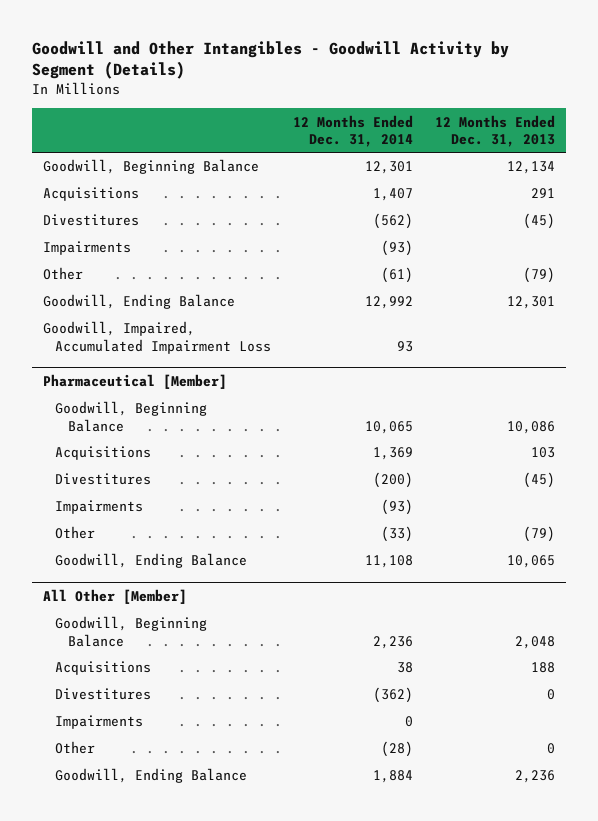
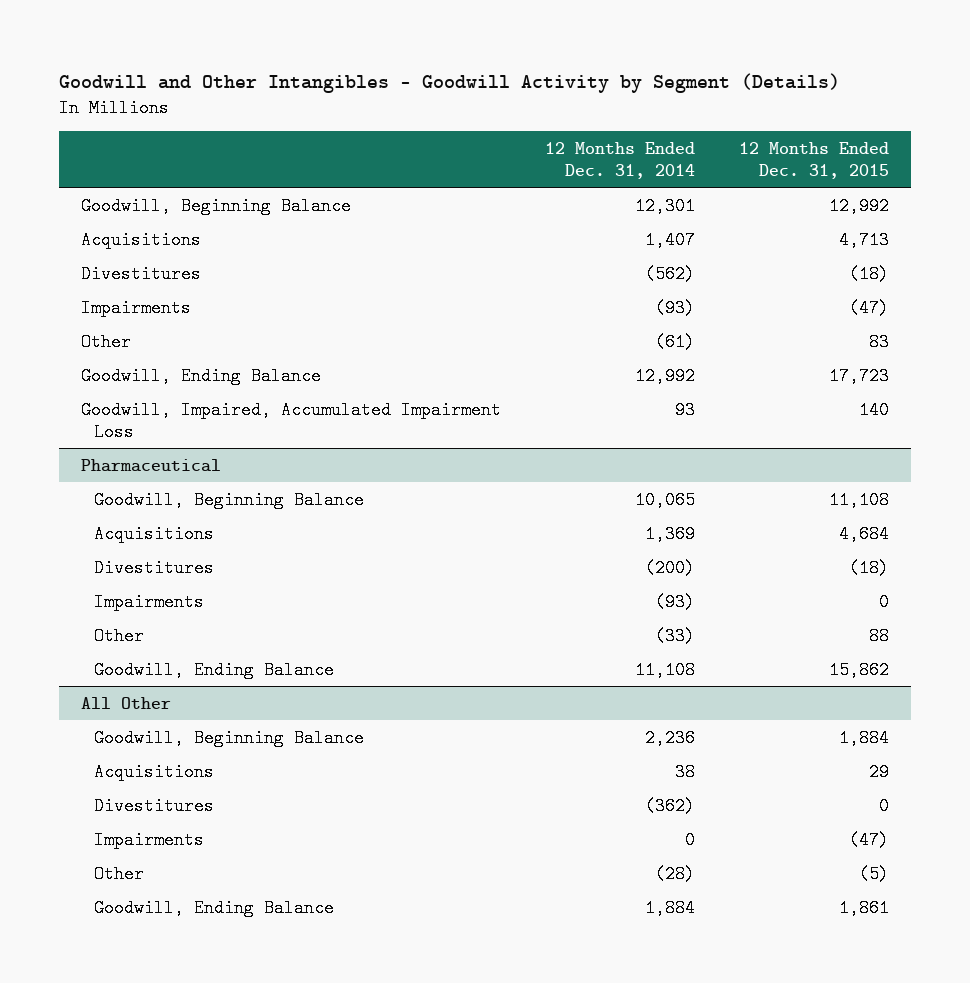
- | 12 Months Ended Dec. 31, 2014 | 12 Months Ended Dec. 31, 2013
+ | 12 Months Ended Dec. 31, 2014 | 12 Months Ended Dec. 31, 2015
- Pharmaceutical [Member]
+ Pharmaceutical
- All Other [Member]
+ All Other

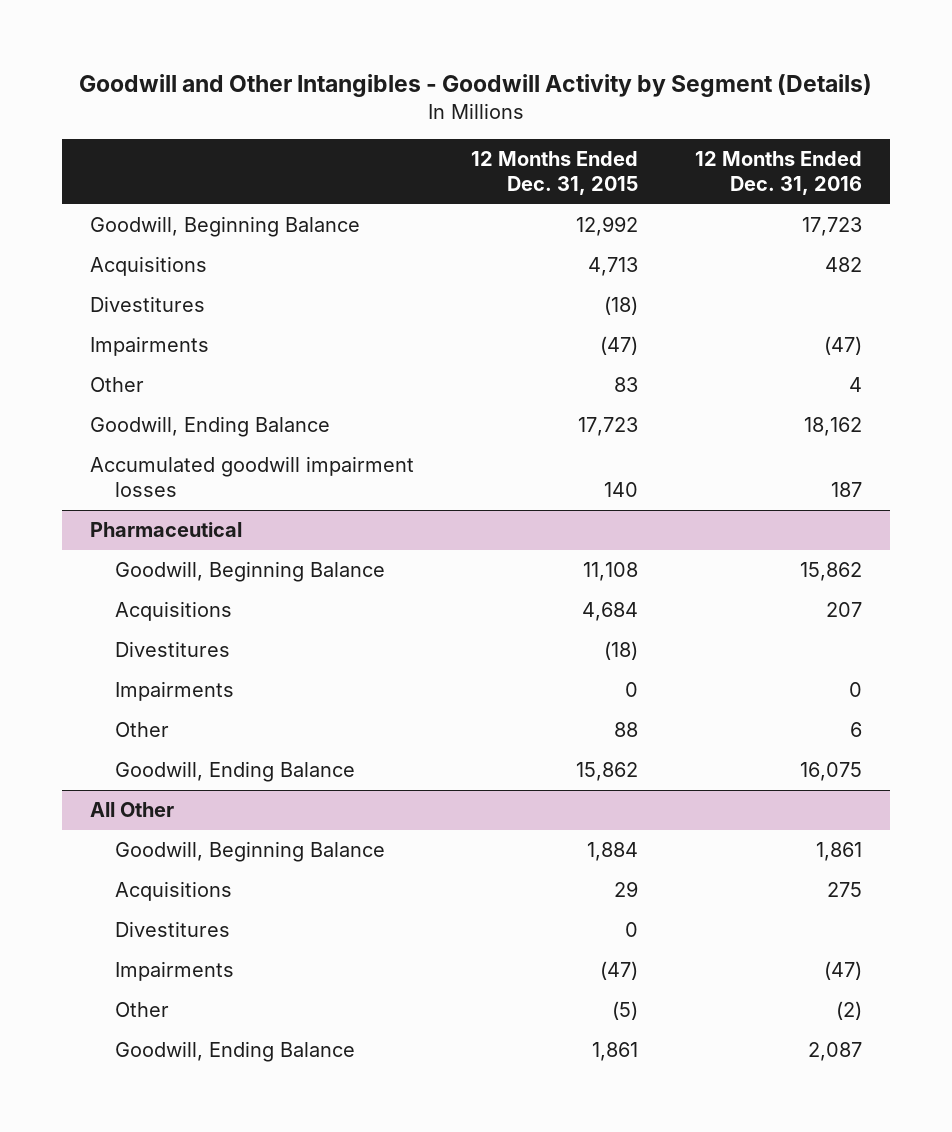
- | 12 Months Ended Dec. 31, 2014 | 12 Months Ended Dec. 31, 2015
+ | 12 Months Ended Dec. 31, 2015 | 12 Months Ended Dec. 31, 2016
- Goodwill, Impaired, Accumulated Impairment Loss | 93 | 140
+ Accumulated goodwill impairment losses | 140 | 187

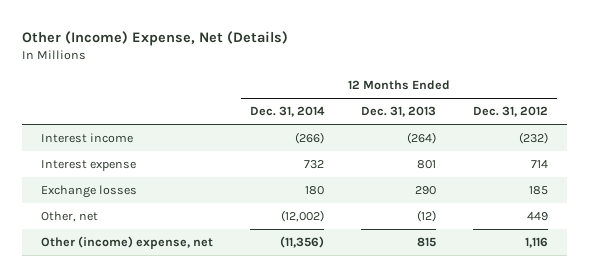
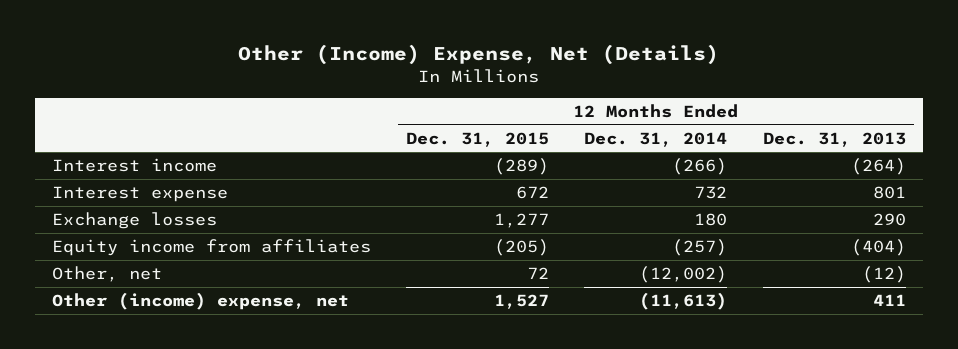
- | 12 Months Ended Dec. 31, 2014 | 12 Months Ended Dec. 31, 2013 | 12 Months Ended Dec. 31, 2012
+ | 12 Months Ended Dec. 31, 2015 | 12 Months Ended Dec. 31, 2014 | 12 Months Ended Dec. 31, 2013
+ Equity income from affiliates | (205) | (257) | (404)
- Other (income) expense, net | (11,356) | 815 | 1,116
+ Other (income) expense, net | 1,527 | (11,613) | 411

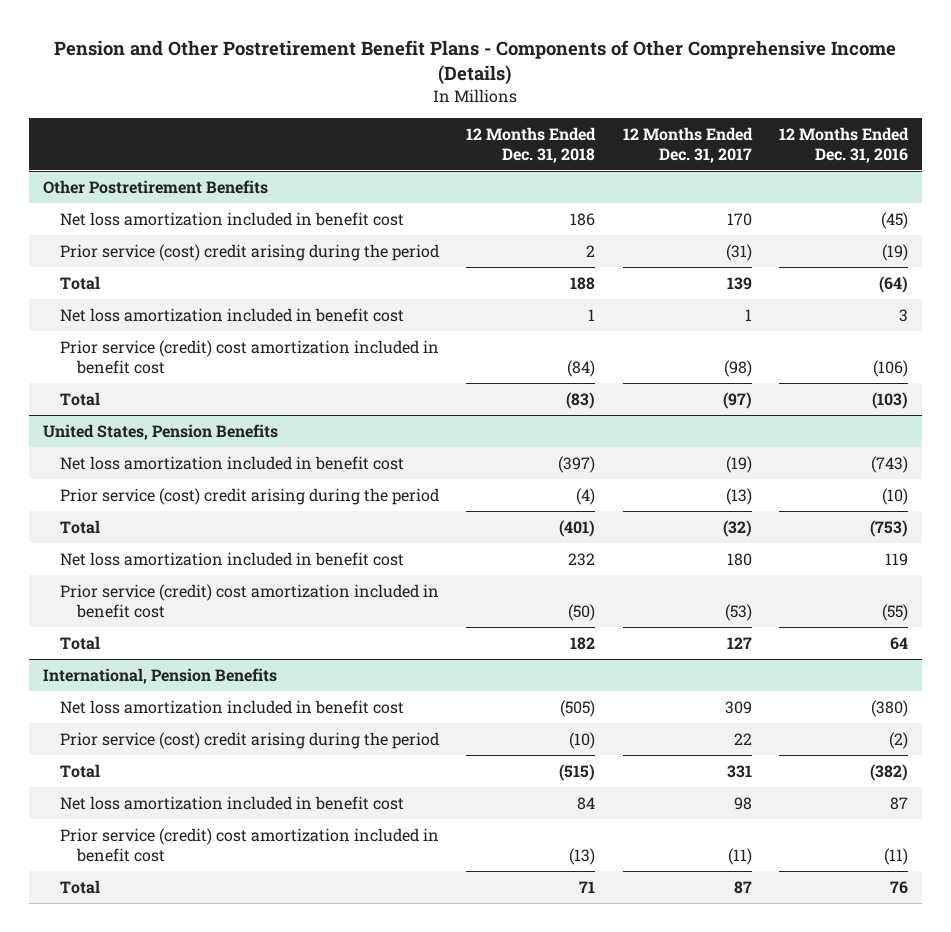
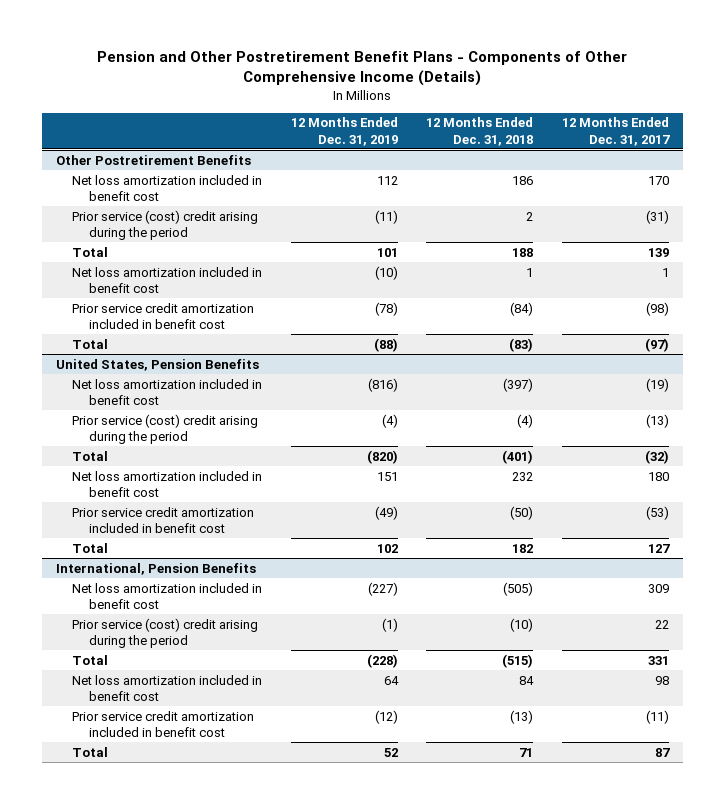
- | 12 Months Ended Dec. 31, 2018 | 12 Months Ended Dec. 31, 2017 | 12 Months Ended Dec. 31, 2016
+ | 12 Months Ended Dec. 31, 2019 | 12 Months Ended Dec. 31, 2018 | 12 Months Ended Dec. 31, 2017
@ Other Postretirement Benefits
- Prior service (credit) cost amortization included in benefit cost | (84) | (98) | (106)
+ Prior service credit amortization included in benefit cost | (78) | (84) | (98)
@ United States, Pension Benefits
- Prior service (credit) cost amortization included in benefit cost | (50) | (53) | (55)
+ Prior service credit amortization included in benefit cost | (49) | (50) | (53)
@ International, Pension Benefits
- Prior service (credit) cost amortization included in benefit cost | (13) | (11) | (11)
+ Prior service credit amortization included in benefit cost | (12) | (13) | (11)

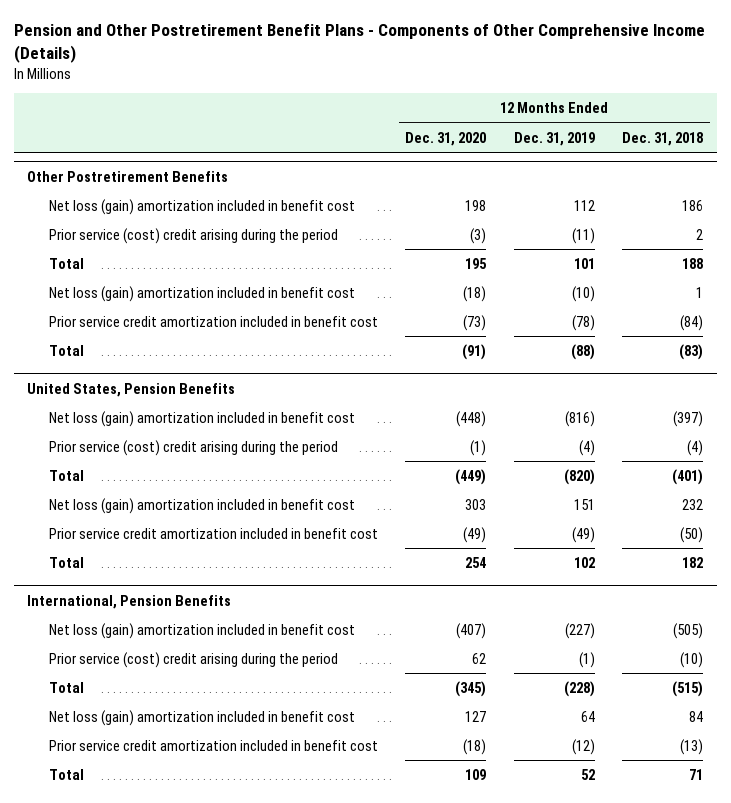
- | 12 Months Ended Dec. 31, 2019 | 12 Months Ended Dec. 31, 2018 | 12 Months Ended Dec. 31, 2017
+ | 12 Months Ended Dec. 31, 2020 | 12 Months Ended Dec. 31, 2019 | 12 Months Ended Dec. 31, 2018
@ Other Postretirement Benefits
- Net loss amortization included in benefit cost | 112 | 186 | 170
+ Net loss (gain) amortization included in benefit cost | 198 | 112 | 186
- Net loss amortization included in benefit cost | (10) | 1 | 1
+ Net loss (gain) amortization included in benefit cost | (18) | (10) | 1
@ United States, Pension Benefits
- Net loss amortization included in benefit cost | (816) | (397) | (19)
+ Net loss (gain) amortization included in benefit cost | (448) | (816) | (397)
- Net loss amortization included in benefit cost | 151 | 232 | 180
+ Net loss (gain) amortization included in benefit cost | 303 | 151 | 232
@ International, Pension Benefits
- Net loss amortization included in benefit cost | (227) | (505) | 309
+ Net loss (gain) amortization included in benefit cost | (407) | (227) | (505)
- Net loss amortization included in benefit cost | 64 | 84 | 98
+ Net loss (gain) amortization included in benefit cost | 127 | 64 | 84

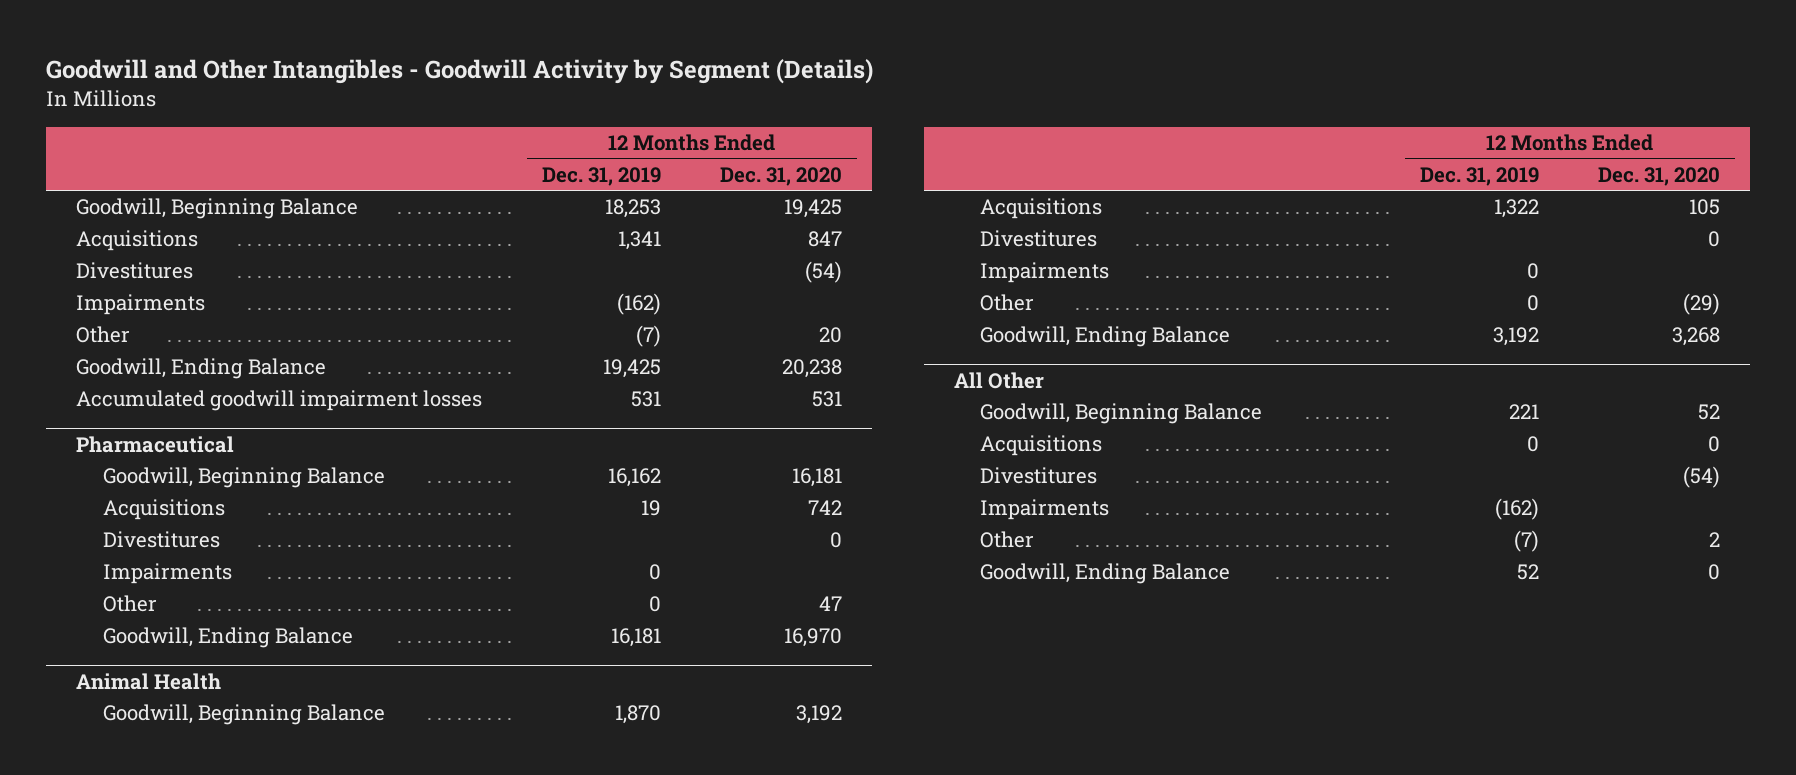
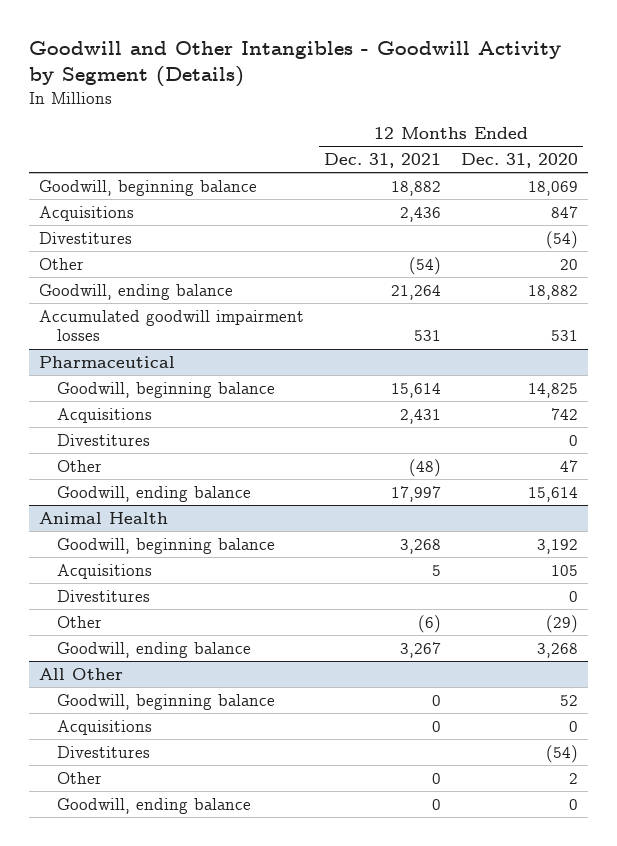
- | 12 Months Ended Dec. 31, 2019 | 12 Months Ended Dec. 31, 2020
+ | 12 Months Ended Dec. 31, 2021 | 12 Months Ended Dec. 31, 2020
- Goodwill, Beginning Balance | 18,253 | 19,425
+ Goodwill, beginning balance | 18,882 | 18,069
- Impairments | (162) |
- Goodwill, Ending Balance | 19,425 | 20,238
+ Goodwill, ending balance | 21,264 | 18,882
@ Pharmaceutical
- Goodwill, Beginning Balance | 16,162 | 16,181
+ Goodwill, beginning balance | 15,614 | 14,825
- Impairments | 0 |
- Goodwill, Ending Balance | 16,181 | 16,970
+ Goodwill, ending balance | 17,997 | 15,614
@ Animal Health
- Goodwill, Beginning Balance | 1,870 | 3,192
+ Goodwill, beginning balance | 3,268 | 3,192
- Impairments | 0 |
- Goodwill, Ending Balance | 3,192 | 3,268
+ Goodwill, ending balance | 3,267 | 3,268
@ All Other
- Goodwill, Beginning Balance | 221 | 52
+ Goodwill, beginning balance | 0 | 52
- Impairments | (162) |
- Goodwill, Ending Balance | 52 | 0
+ Goodwill, ending balance | 0 | 0

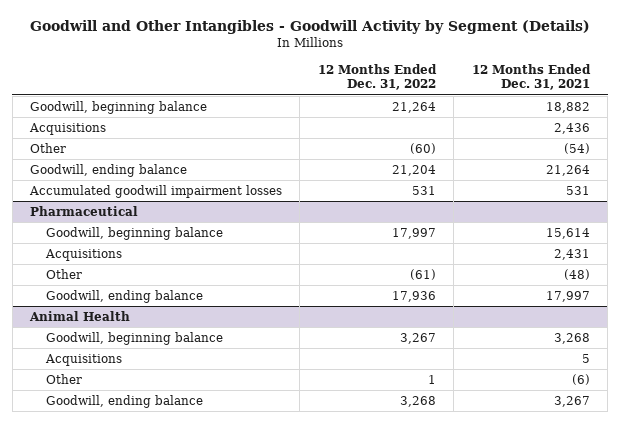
- | 12 Months Ended Dec. 31, 2021 | 12 Months Ended Dec. 31, 2020
+ | 12 Months Ended Dec. 31, 2022 | 12 Months Ended Dec. 31, 2021
- Divestitures | | (54)
@ Pharmaceutical
- Divestitures | | 0
@ Animal Health
- Divestitures | | 0
- All Other
- Goodwill, beginning balance | 0 | 52
- Acquisitions | 0 | 0
- Divestitures | | (54)
- Other | 0 | 2
- Goodwill, ending balance | 0 | 0

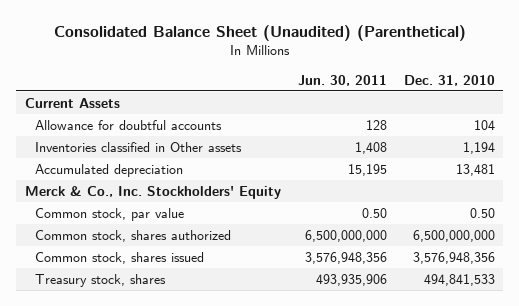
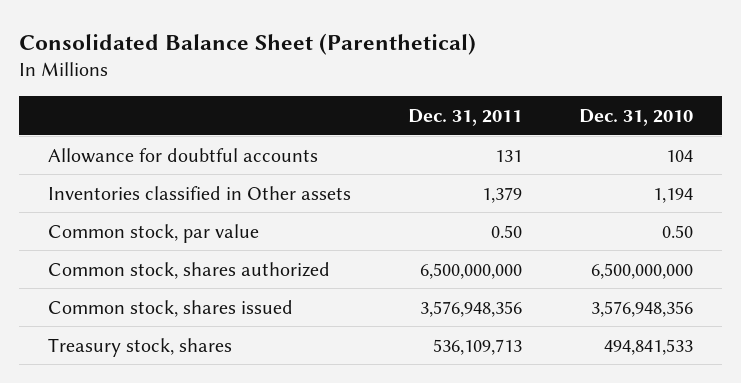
- Consolidated Balance Sheet (Unaudited) (Parenthetical)
+ Consolidated Balance Sheet (Parenthetical)
- | Jun. 30, 2011 | Dec. 31, 2010
+ | Dec. 31, 2011 | Dec. 31, 2010
- Current Assets
- Accumulated depreciation | 15,195 | 13,481
- Merck & Co., Inc. Stockholders' Equity

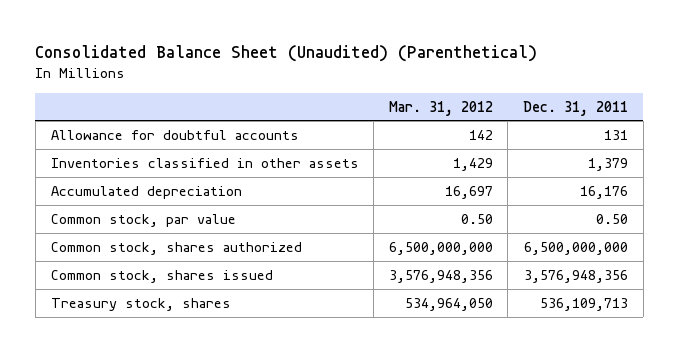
- Consolidated Balance Sheet (Parenthetical)
+ Consolidated Balance Sheet (Unaudited) (Parenthetical)
- | Dec. 31, 2011 | Dec. 31, 2010
+ | Mar. 31, 2012 | Dec. 31, 2011
- Inventories classified in Other assets | 1,379 | 1,194
+ Inventories classified in other assets | 1,429 | 1,379
+ Accumulated depreciation | 16,697 | 16,176

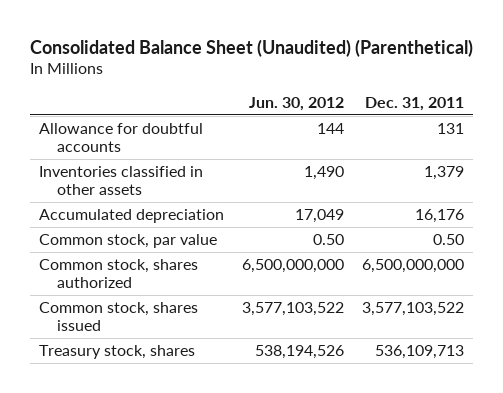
- | Mar. 31, 2012 | Dec. 31, 2011
+ | Jun. 30, 2012 | Dec. 31, 2011
- Common stock, shares issued | 3,576,948,356 | 3,576,948,356
+ Common stock, shares issued | 3,577,103,522 | 3,577,103,522

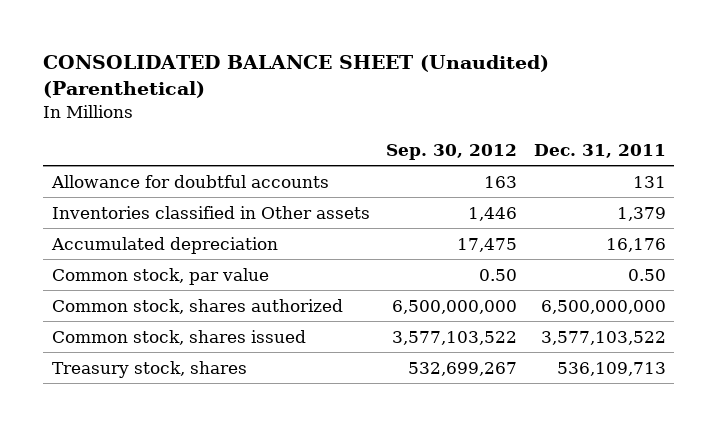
- Consolidated Balance Sheet (Unaudited) (Parenthetical)
+ CONSOLIDATED BALANCE SHEET (Unaudited) (Parenthetical)
- | Jun. 30, 2012 | Dec. 31, 2011
+ | Sep. 30, 2012 | Dec. 31, 2011
- Inventories classified in other assets | 1,490 | 1,379
+ Inventories classified in Other assets | 1,446 | 1,379

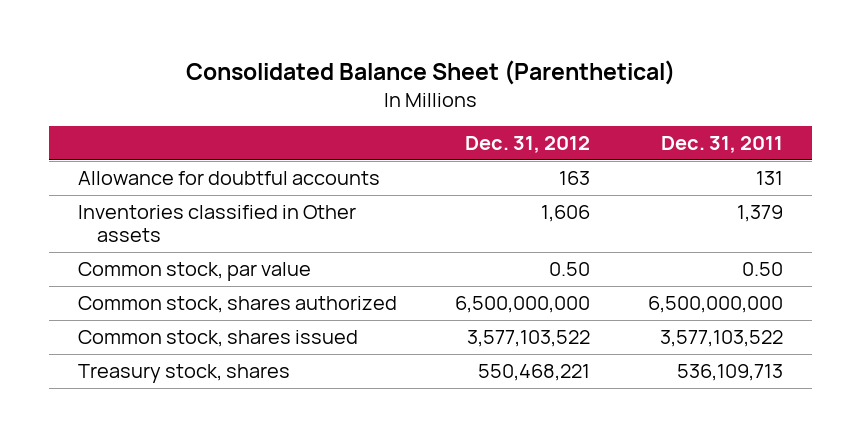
- CONSOLIDATED BALANCE SHEET (Unaudited) (Parenthetical)
+ Consolidated Balance Sheet (Parenthetical)
- | Sep. 30, 2012 | Dec. 31, 2011
+ | Dec. 31, 2012 | Dec. 31, 2011
- Accumulated depreciation | 17,475 | 16,176

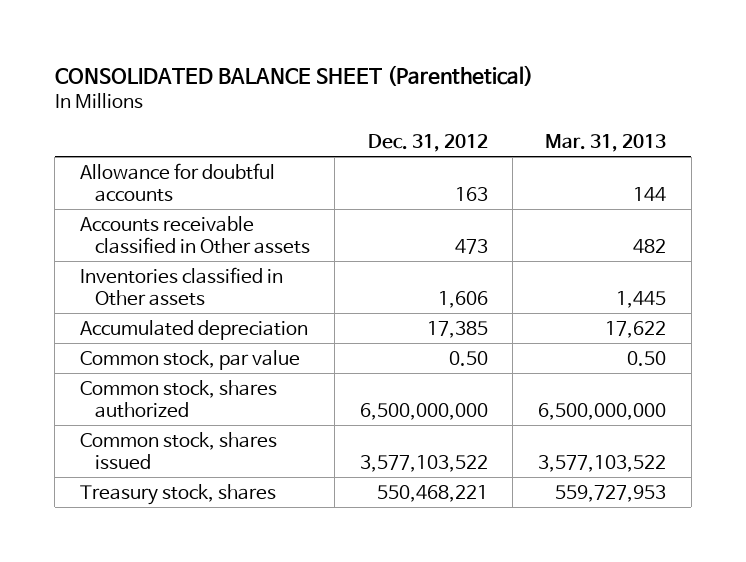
- Consolidated Balance Sheet (Parenthetical)
+ CONSOLIDATED BALANCE SHEET (Parenthetical)
- | Dec. 31, 2012 | Dec. 31, 2011
+ | Dec. 31, 2012 | Mar. 31, 2013
+ Accounts receivable classified in Other assets | 473 | 482
+ Accumulated depreciation | 17,385 | 17,622

